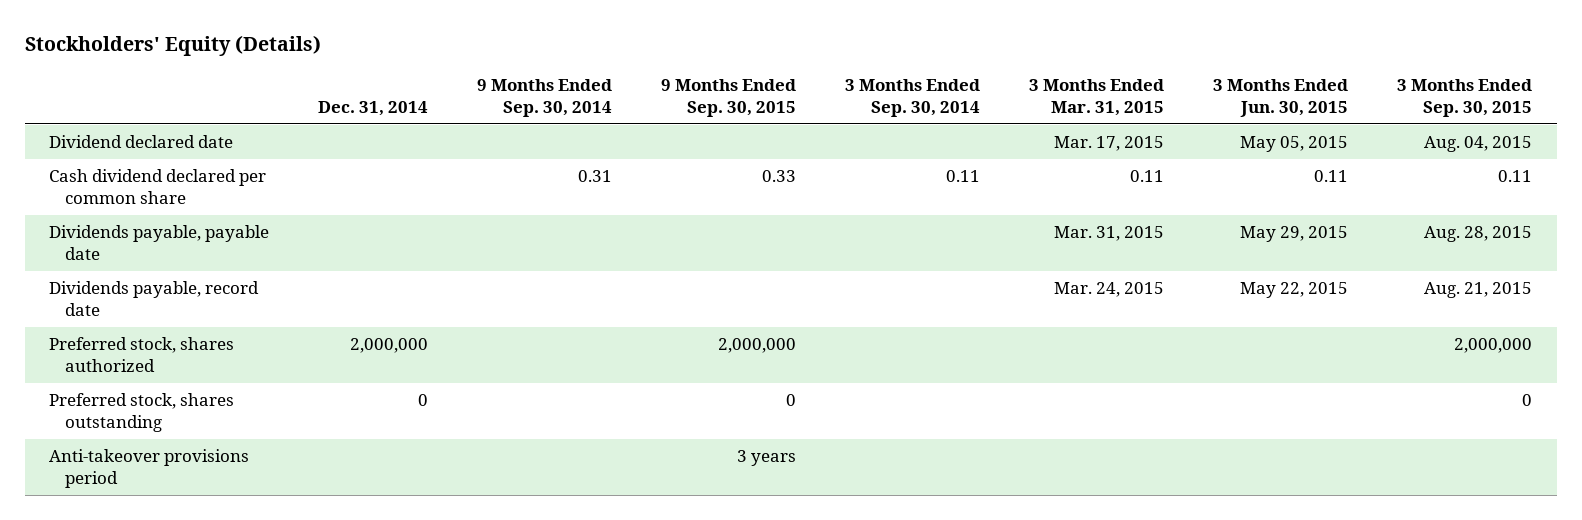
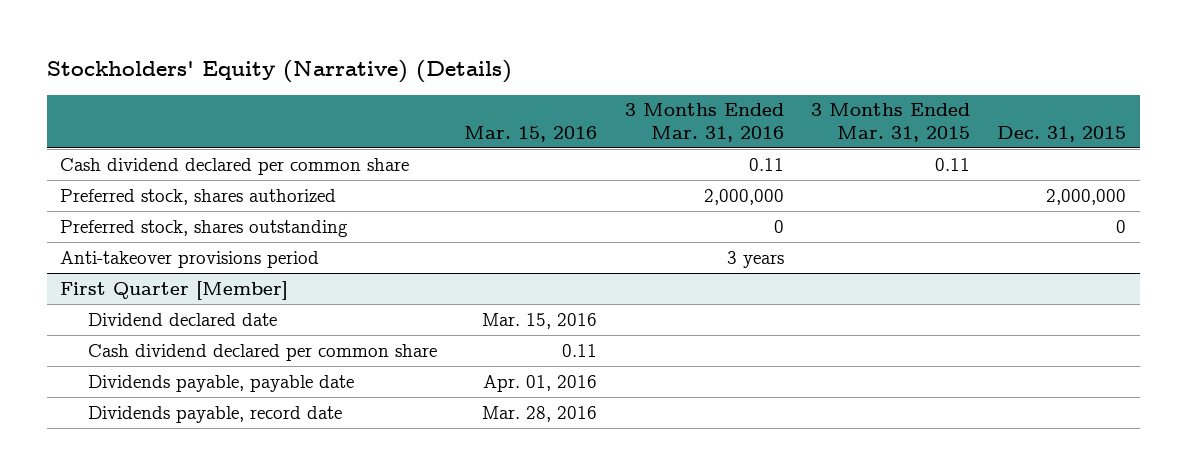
- Stockholders' Equity (Details)
+ Stockholders' Equity (Narrative) (Details)
- | Dec. 31, 2014 | 9 Months Ended Sep. 30, 2014 | 9 Months Ended Sep. 30, 2015 | 3 Months Ended Sep. 30, 2014 | 3 Months Ended Mar. 31, 2015 | 3 Months Ended Jun. 30, 2015 | 3 Months Ended Sep. 30, 2015
+ | Mar. 15, 2016 | 3 Months Ended Mar. 31, 2016 | 3 Months Ended Mar. 31, 2015 | Dec. 31, 2015
- Dividend declared date | | | | | Mar. 17, 2015 | May 05, 2015 | Aug. 04, 2015
- Dividends payable, payable date | | | | | Mar. 31, 2015 | May 29, 2015 | Aug. 28, 2015
- Dividends payable, record date | | | | | Mar. 24, 2015 | May 22, 2015 | Aug. 21, 2015
+ First Quarter [Member]
+ Dividend declared date | Mar. 15, 2016 | | |
+ Cash dividend declared per common share | 0.11 | | |
+ Dividends payable, payable date | Apr. 01, 2016 | | |
+ Dividends payable, record date | Mar. 28, 2016 | | |

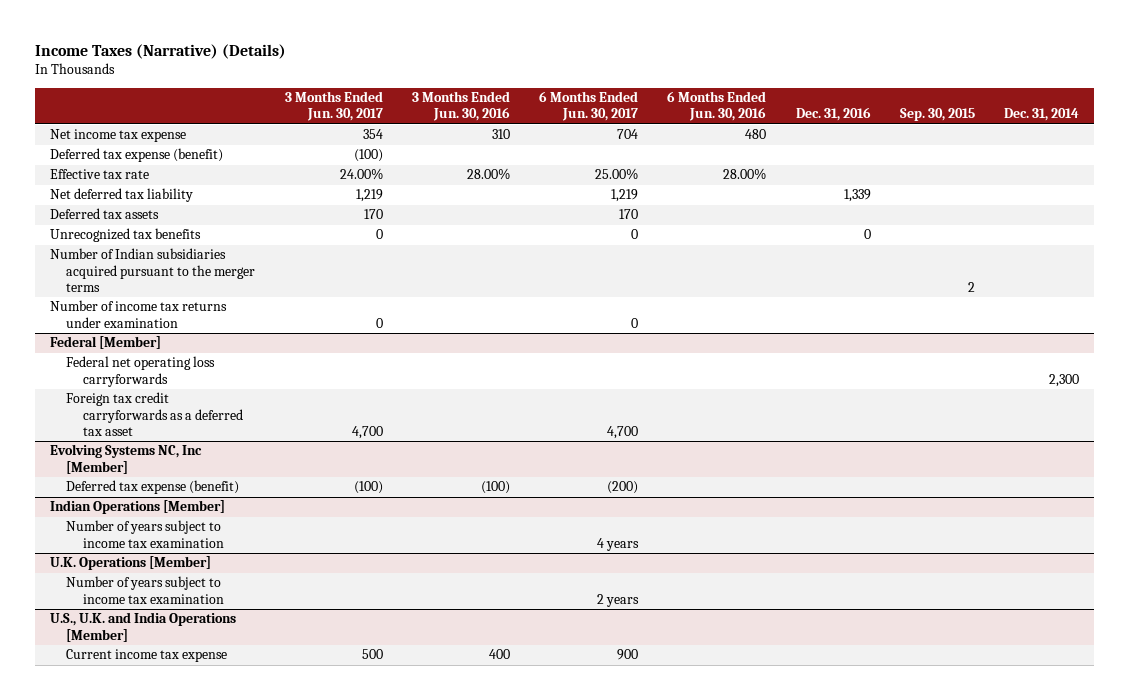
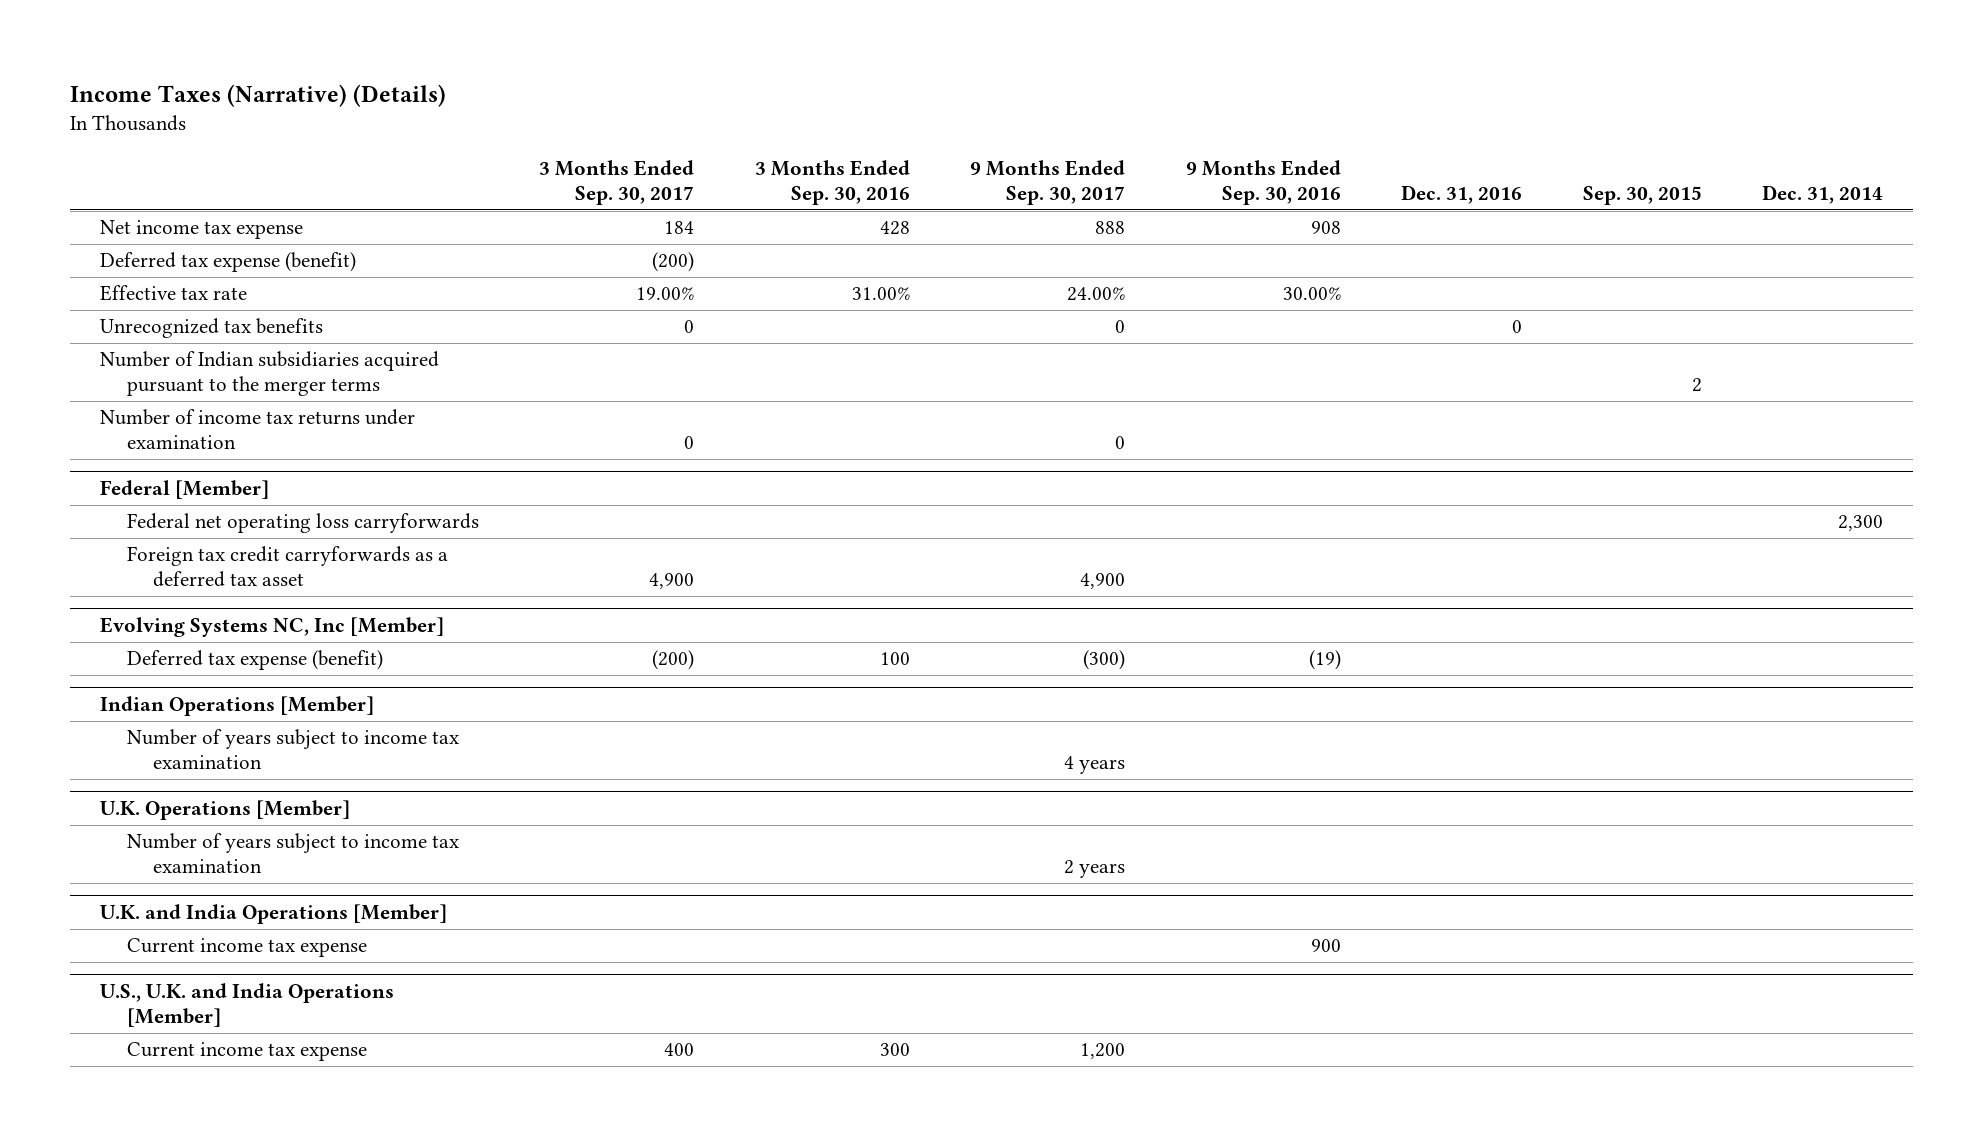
- | 3 Months Ended Jun. 30, 2017 | 3 Months Ended Jun. 30, 2016 | 6 Months Ended Jun. 30, 2017 | 6 Months Ended Jun. 30, 2016 | Dec. 31, 2016 | Sep. 30, 2015 | Dec. 31, 2014
+ | 3 Months Ended Sep. 30, 2017 | 3 Months Ended Sep. 30, 2016 | 9 Months Ended Sep. 30, 2017 | 9 Months Ended Sep. 30, 2016 | Dec. 31, 2016 | Sep. 30, 2015 | Dec. 31, 2014
- Net deferred tax liability | 1,219 | | 1,219 | | 1,339 | |
- Deferred tax assets | 170 | | 170 | | | |
+ U.K. and India Operations [Member]
+ Current income tax expense | | | | 900 | | |

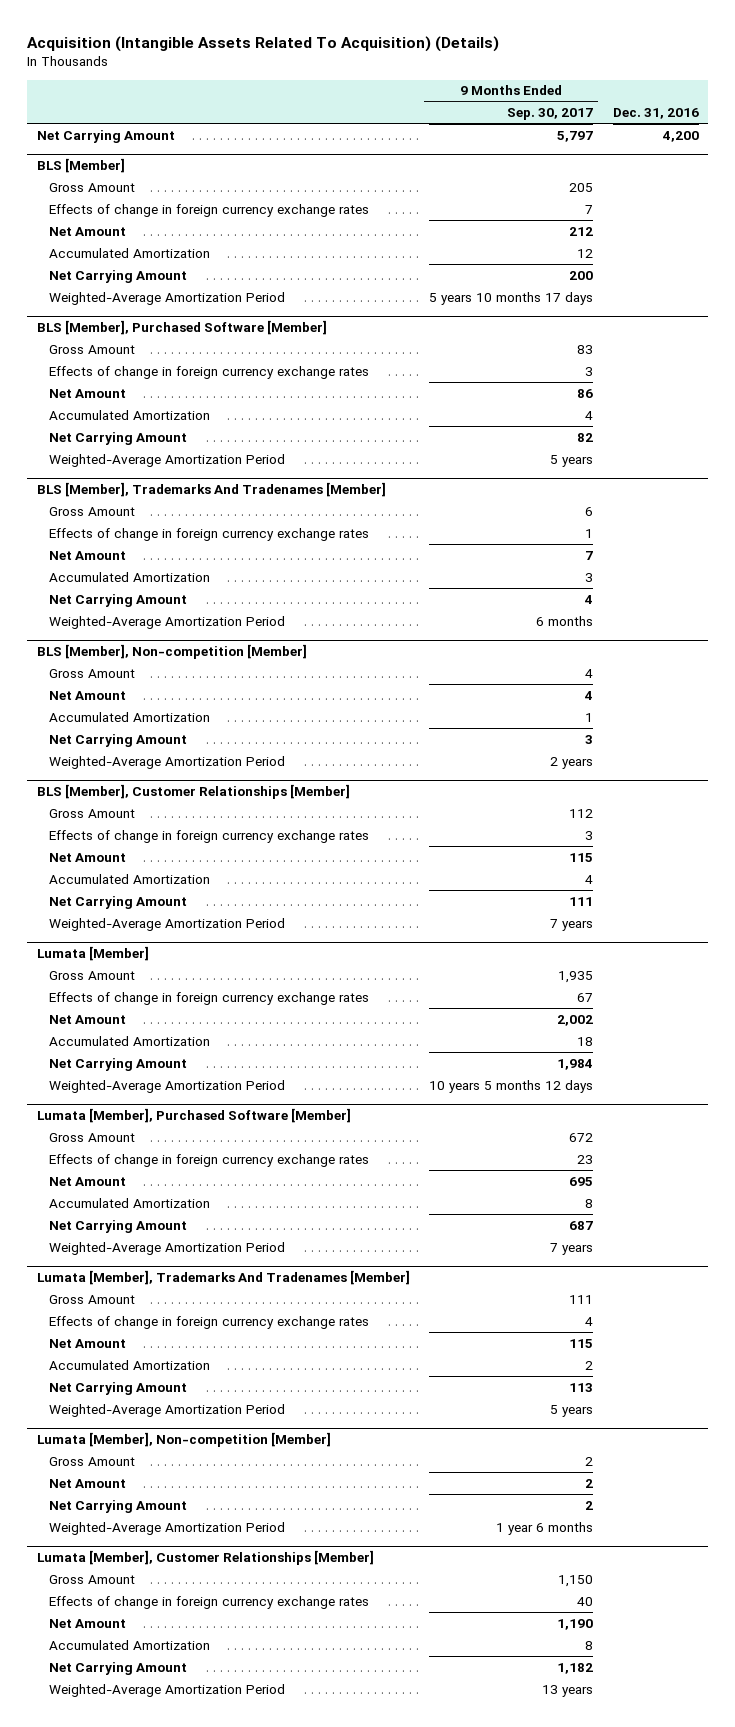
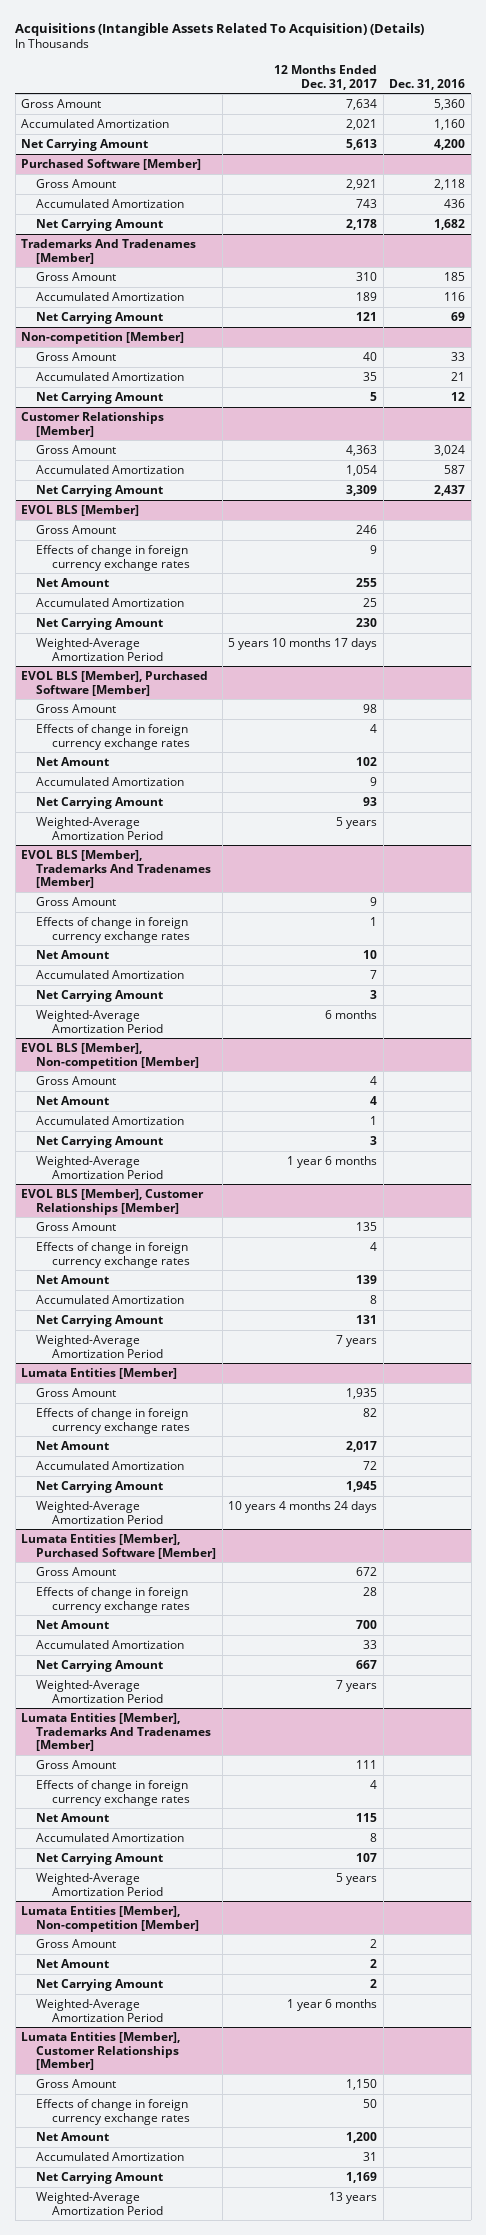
- Acquisition (Intangible Assets Related To Acquisition) (Details)
+ Acquisitions (Intangible Assets Related To Acquisition) (Details)
- | 9 Months Ended Sep. 30, 2017 | Dec. 31, 2016
+ | 12 Months Ended Dec. 31, 2017 | Dec. 31, 2016
+ Gross Amount | 7,634 | 5,360
+ Accumulated Amortization | 2,021 | 1,160
- BLS [Member]
+ Purchased Software [Member]
+ Gross Amount | 2,921 | 2,118
+ Accumulated Amortization | 743 | 436
+ Net Carrying Amount | 2,178 | 1,682
+ Trademarks And Tradenames [Member]
+ Gross Amount | 310 | 185
+ Accumulated Amortization | 189 | 116
+ Net Carrying Amount | 121 | 69
+ Non-competition [Member]
+ Gross Amount | 40 | 33
+ Accumulated Amortization | 35 | 21
+ Net Carrying Amount | 5 | 12
+ Customer Relationships [Member]
+ Gross Amount | 4,363 | 3,024
+ Accumulated Amortization | 1,054 | 587
+ Net Carrying Amount | 3,309 | 2,437
+ EVOL BLS [Member]
- BLS [Member], Purchased Software [Member]
+ EVOL BLS [Member], Purchased Software [Member]
- BLS [Member], Trademarks And Tradenames [Member]
+ EVOL BLS [Member], Trademarks And Tradenames [Member]
- BLS [Member], Non-competition [Member]
+ EVOL BLS [Member], Non-competition [Member]
- BLS [Member], Customer Relationships [Member]
+ EVOL BLS [Member], Customer Relationships [Member]
- Lumata [Member]
- Gross Amount | 1,935 |
- Effects of change in foreign currency exchange rates | 67 |
- Net Amount | 2,002 |
- Accumulated Amortization | 18 |
- Net Carrying Amount | 1,984 |
- Weighted-Average Amortization Period | 10 years 5 months 12 days |
- Lumata [Member], Purchased Software [Member]
+ Lumata Entities [Member]
+ Gross Amount | 1,935 |
+ Effects of change in foreign currency exchange rates | 82 |
+ Net Amount | 2,017 |
+ Accumulated Amortization | 72 |
+ Net Carrying Amount | 1,945 |
+ Weighted-Average Amortization Period | 10 years 4 months 24 days |
+ Lumata Entities [Member], Purchased Software [Member]
- Lumata [Member], Trademarks And Tradenames [Member]
+ Lumata Entities [Member], Trademarks And Tradenames [Member]
- Lumata [Member], Non-competition [Member]
+ Lumata Entities [Member], Non-competition [Member]
- Lumata [Member], Customer Relationships [Member]
+ Lumata Entities [Member], Customer Relationships [Member]

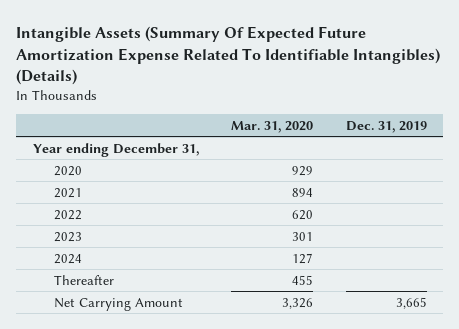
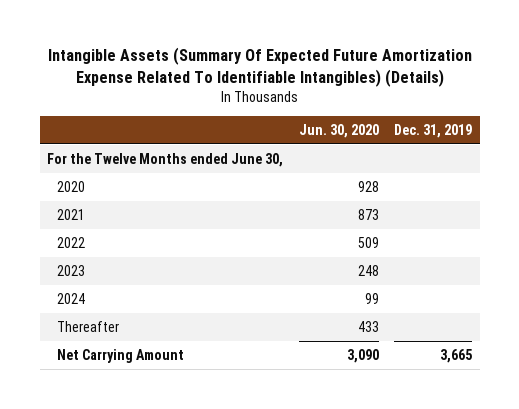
- | Mar. 31, 2020 | Dec. 31, 2019
+ | Jun. 30, 2020 | Dec. 31, 2019
- Year ending December 31,
+ For the Twelve Months ended June 30,

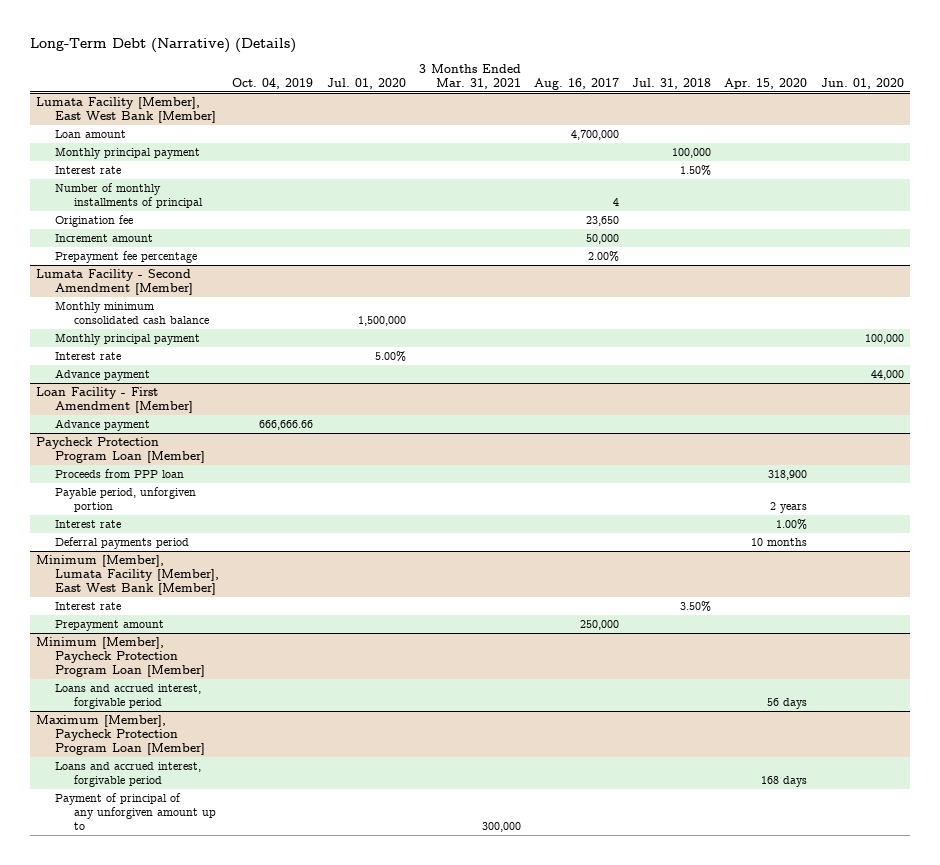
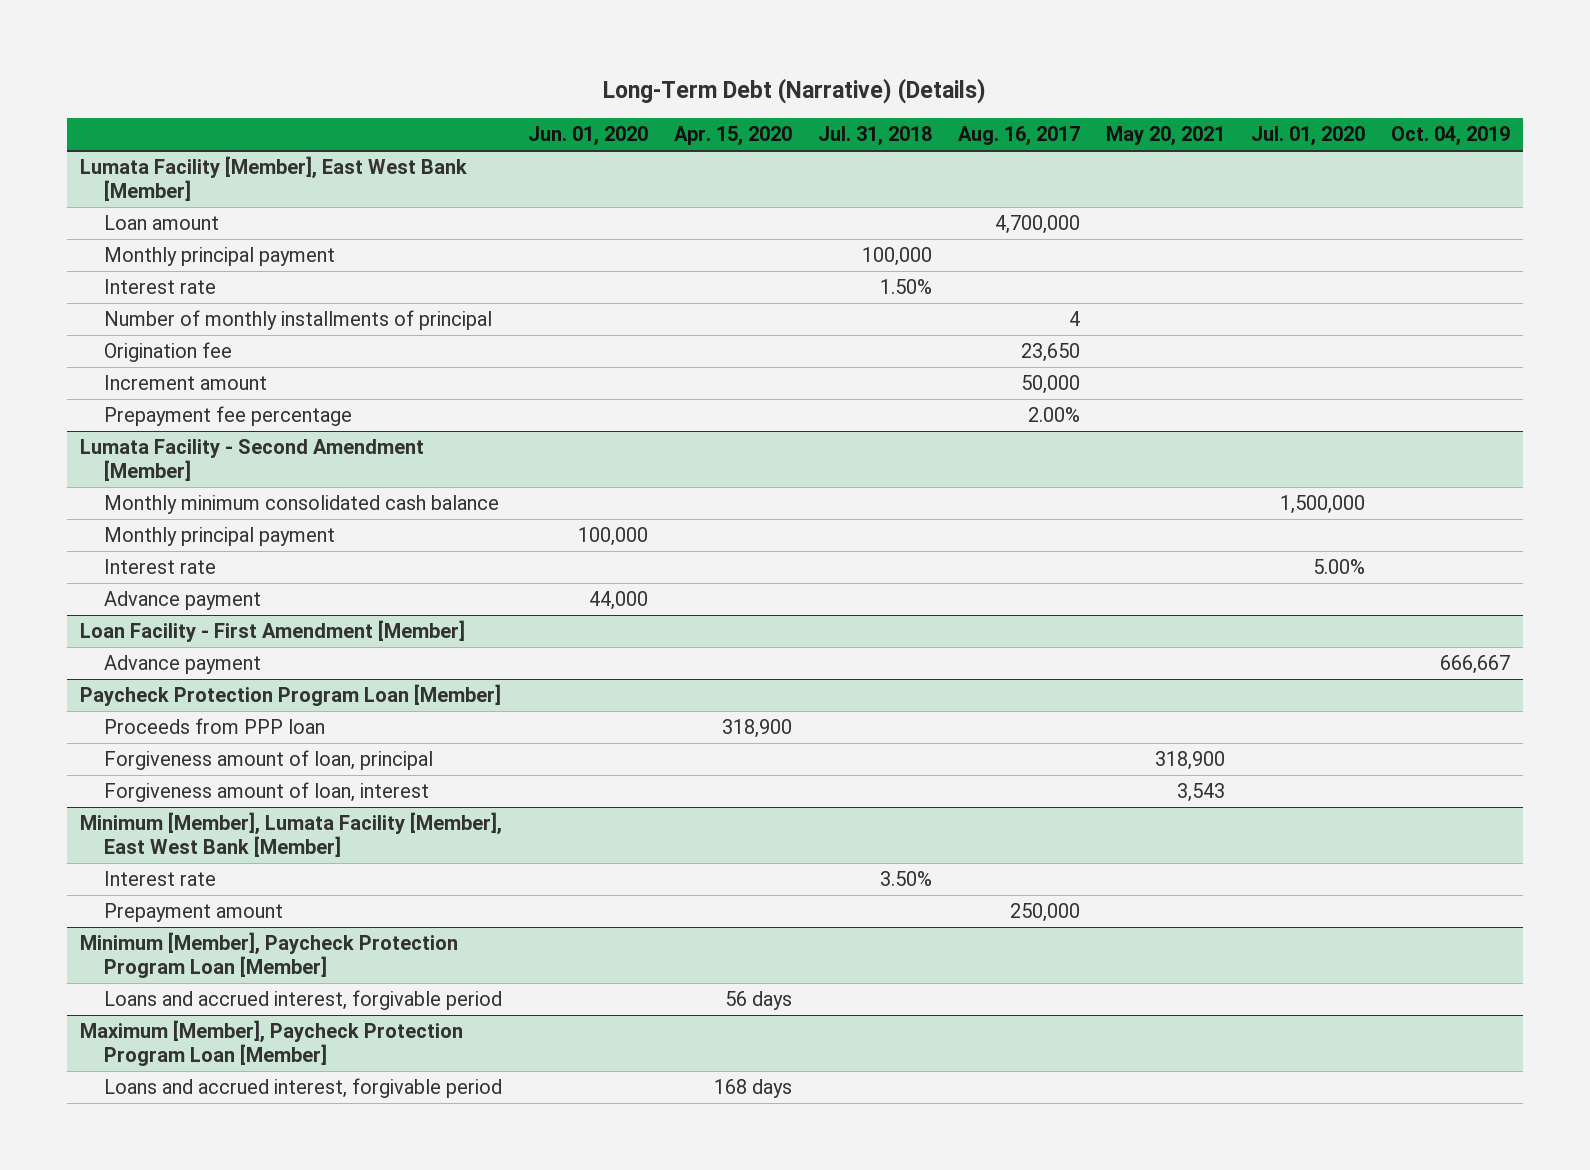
- | Oct. 04, 2019 | Jul. 01, 2020 | 3 Months Ended Mar. 31, 2021 | Aug. 16, 2017 | Jul. 31, 2018 | Apr. 15, 2020 | Jun. 01, 2020
+ | Jun. 01, 2020 | Apr. 15, 2020 | Jul. 31, 2018 | Aug. 16, 2017 | May 20, 2021 | Jul. 01, 2020 | Oct. 04, 2019
@ Loan Facility - First Amendment [Member]
- Advance payment | 666,666.66 | | | | | |
+ Advance payment | | | | | | | 666,667
@ Paycheck Protection Program Loan [Member]
- Payable period, unforgiven portion | | | | | | 2 years |
- Interest rate | | | | | | 1.00% |
- Deferral payments period | | | | | | 10 months |
+ Forgiveness amount of loan, principal | | | | | 318,900 | |
+ Forgiveness amount of loan, interest | | | | | 3,543 | |
@ Maximum [Member], Paycheck Protection Program Loan [Member]
- Payment of principal of any unforgiven amount up to | | | 300,000 | | | |

